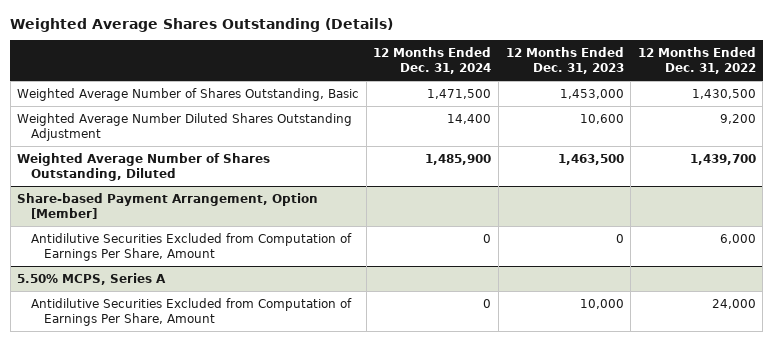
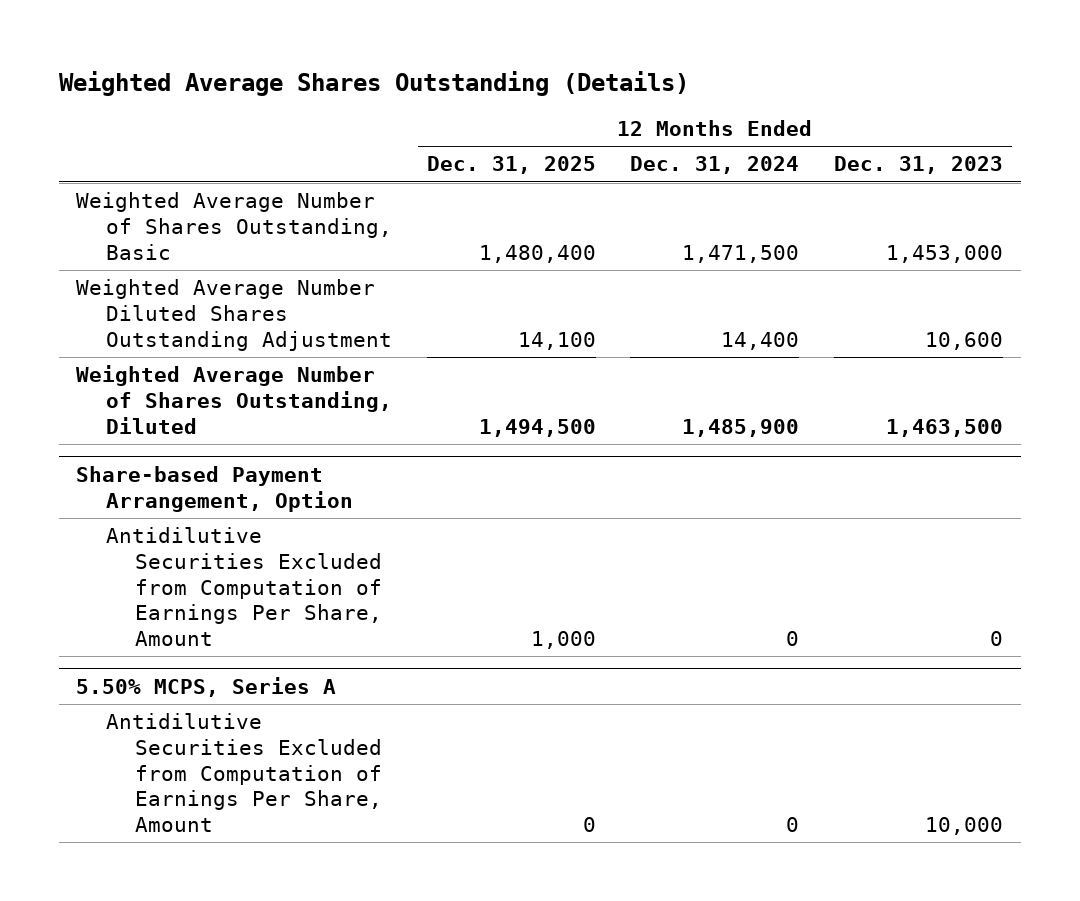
- | 12 Months Ended Dec. 31, 2024 | 12 Months Ended Dec. 31, 2023 | 12 Months Ended Dec. 31, 2022
+ | 12 Months Ended Dec. 31, 2025 | 12 Months Ended Dec. 31, 2024 | 12 Months Ended Dec. 31, 2023
- Share-based Payment Arrangement, Option [Member]
+ Share-based Payment Arrangement, Option

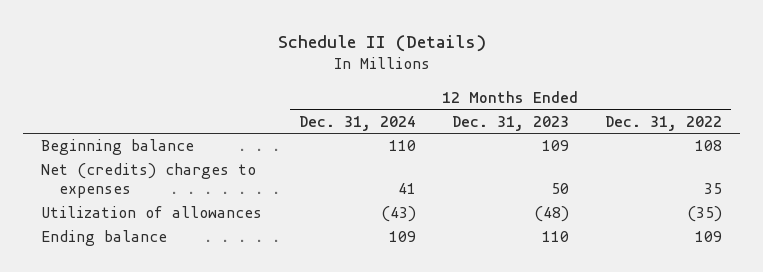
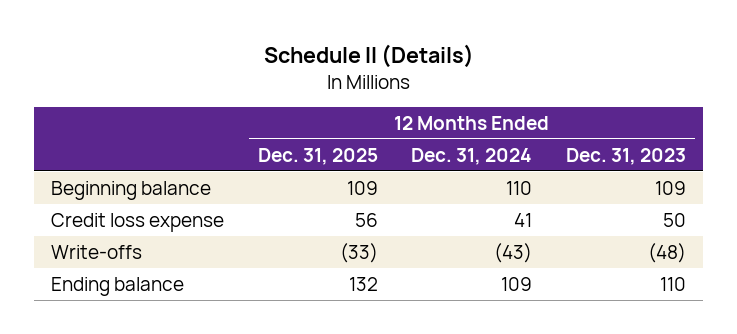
- | 12 Months Ended Dec. 31, 2024 | 12 Months Ended Dec. 31, 2023 | 12 Months Ended Dec. 31, 2022
+ | 12 Months Ended Dec. 31, 2025 | 12 Months Ended Dec. 31, 2024 | 12 Months Ended Dec. 31, 2023
- Net (credits) charges to expenses | 41 | 50 | 35
- Utilization of allowances | (43) | (48) | (35)
+ Credit loss expense | 56 | 41 | 50
+ Write-offs | (33) | (43) | (48)

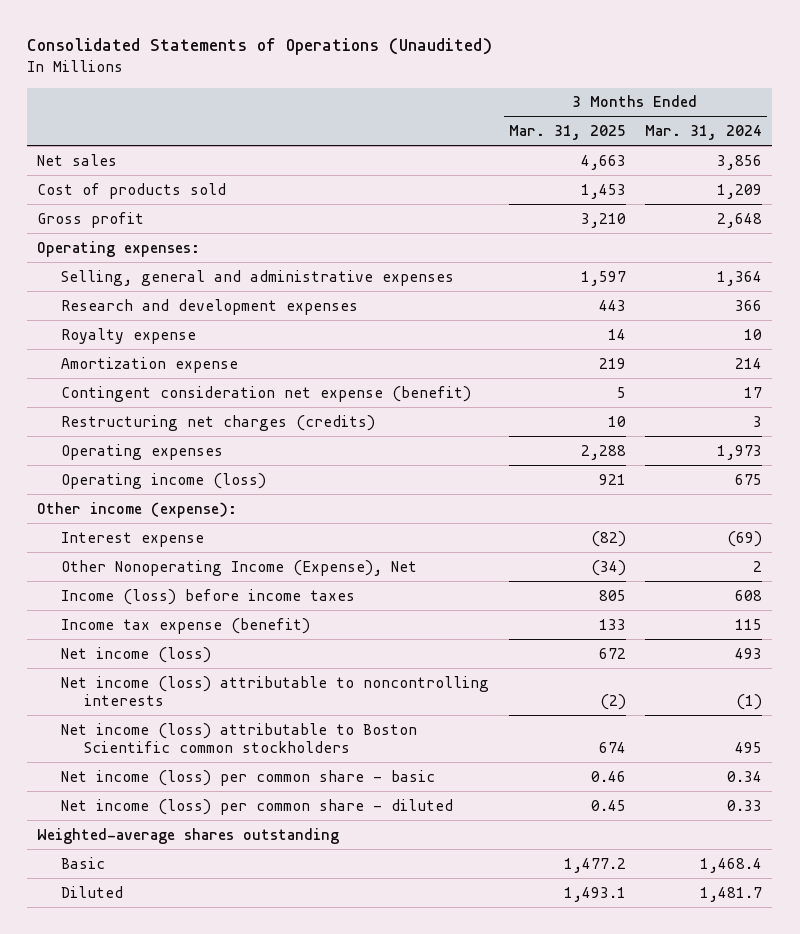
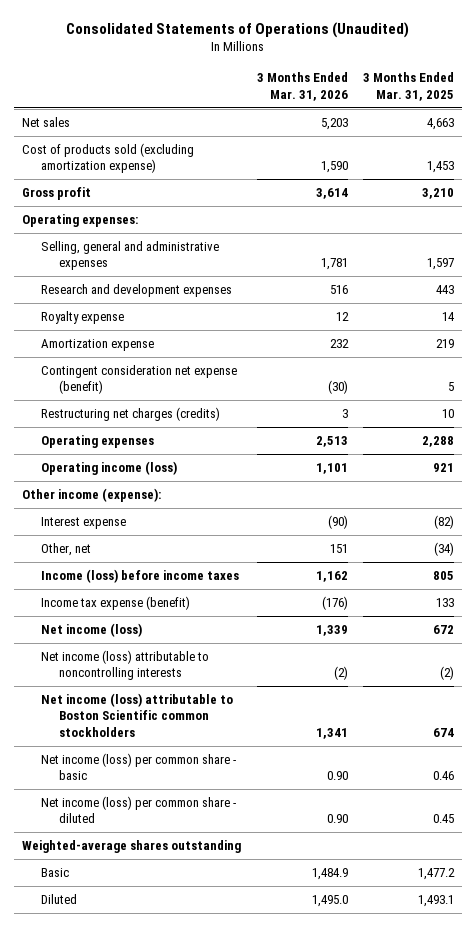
- | 3 Months Ended Mar. 31, 2025 | 3 Months Ended Mar. 31, 2024
+ | 3 Months Ended Mar. 31, 2026 | 3 Months Ended Mar. 31, 2025
- Cost of products sold | 1,453 | 1,209
+ Cost of products sold (excluding amortization expense) | 1,590 | 1,453
- Other Nonoperating Income (Expense), Net | (34) | 2
+ Other, net | 151 | (34)

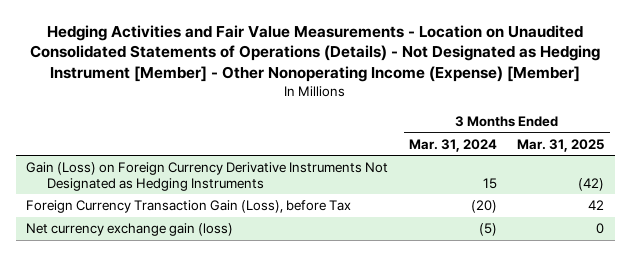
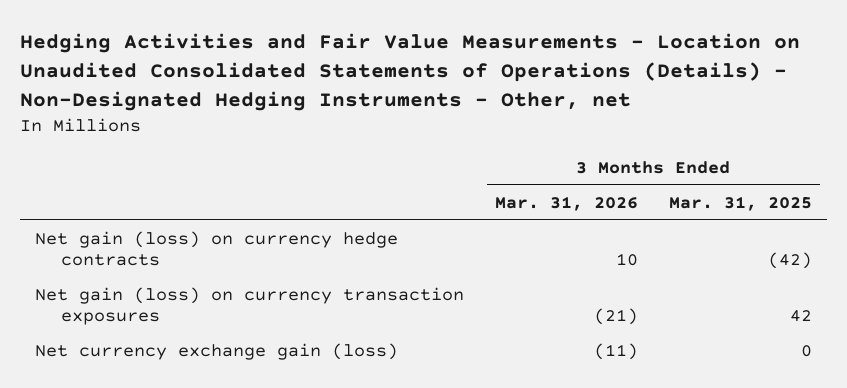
- Hedging Activities and Fair Value Measurements - Location on Unaudited Consolidated Statements of Operations (Details) - Not Designated as Hedging Instrument [Member] - Other Nonoperating Income (Expense) [Member]
+ Hedging Activities and Fair Value Measurements - Location on Unaudited Consolidated Statements of Operations (Details) - Non-Designated Hedging Instruments - Other, net
- | 3 Months Ended Mar. 31, 2024 | 3 Months Ended Mar. 31, 2025
+ | 3 Months Ended Mar. 31, 2026 | 3 Months Ended Mar. 31, 2025
- Gain (Loss) on Foreign Currency Derivative Instruments Not Designated as Hedging Instruments | 15 | (42)
- Foreign Currency Transaction Gain (Loss), before Tax | (20) | 42
+ Net gain (loss) on currency hedge contracts | 10 | (42)
+ Net gain (loss) on currency transaction exposures | (21) | 42

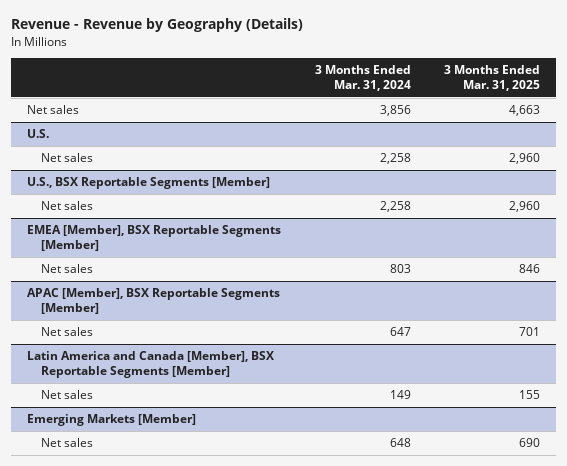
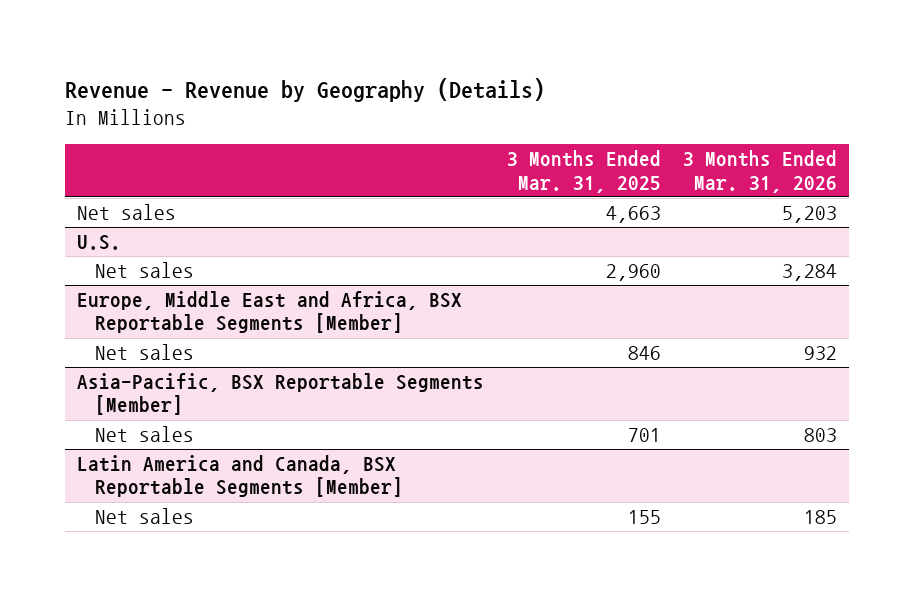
- | 3 Months Ended Mar. 31, 2024 | 3 Months Ended Mar. 31, 2025
+ | 3 Months Ended Mar. 31, 2025 | 3 Months Ended Mar. 31, 2026
- U.S., BSX Reportable Segments [Member]
- Net sales | 2,258 | 2,960
- EMEA [Member], BSX Reportable Segments [Member]
+ Europe, Middle East and Africa, BSX Reportable Segments [Member]
- APAC [Member], BSX Reportable Segments [Member]
+ Asia-Pacific, BSX Reportable Segments [Member]
- Latin America and Canada [Member], BSX Reportable Segments [Member]
+ Latin America and Canada, BSX Reportable Segments [Member]
- Emerging Markets [Member]
- Net sales | 648 | 690

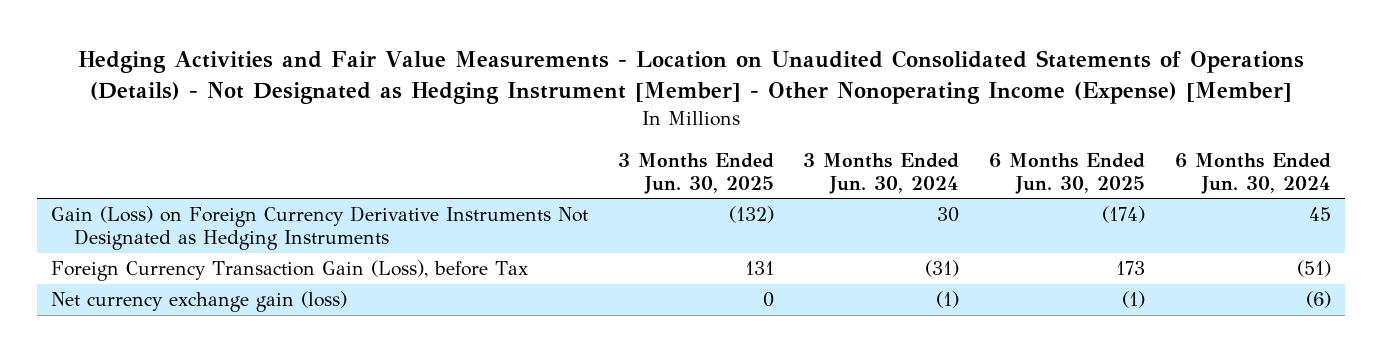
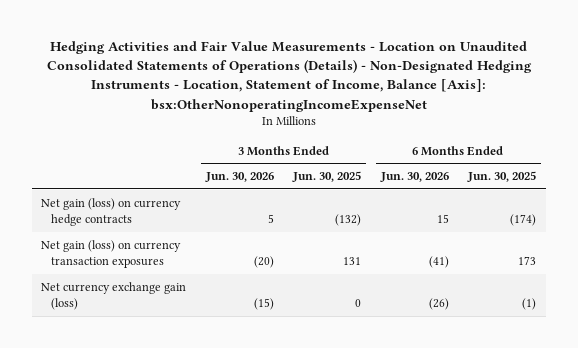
- Hedging Activities and Fair Value Measurements - Location on Unaudited Consolidated Statements of Operations (Details) - Not Designated as Hedging Instrument [Member] - Other Nonoperating Income (Expense) [Member]
+ Hedging Activities and Fair Value Measurements - Location on Unaudited Consolidated Statements of Operations (Details) - Non-Designated Hedging Instruments - Location, Statement of Income, Balance [Axis]: bsx:OtherNonoperatingIncomeExpenseNet
- | 3 Months Ended Jun. 30, 2025 | 3 Months Ended Jun. 30, 2024 | 6 Months Ended Jun. 30, 2025 | 6 Months Ended Jun. 30, 2024
+ | 3 Months Ended Jun. 30, 2026 | 3 Months Ended Jun. 30, 2025 | 6 Months Ended Jun. 30, 2026 | 6 Months Ended Jun. 30, 2025
- Gain (Loss) on Foreign Currency Derivative Instruments Not Designated as Hedging Instruments | (132) | 30 | (174) | 45
- Foreign Currency Transaction Gain (Loss), before Tax | 131 | (31) | 173 | (51)
+ Net gain (loss) on currency hedge contracts | 5 | (132) | 15 | (174)
+ Net gain (loss) on currency transaction exposures | (20) | 131 | (41) | 173

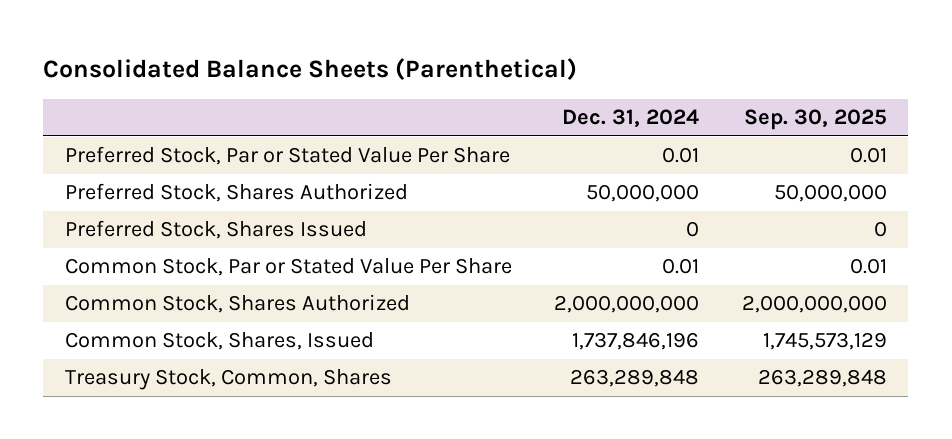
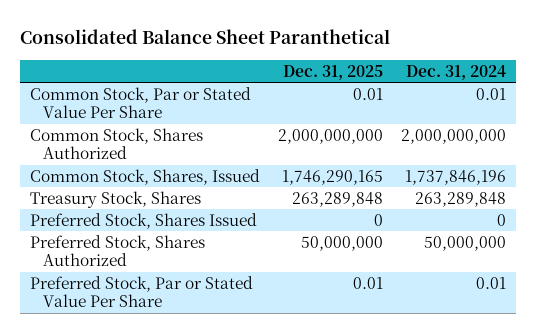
- Consolidated Balance Sheets (Parenthetical)
+ Consolidated Balance Sheet Paranthetical
- | Dec. 31, 2024 | Sep. 30, 2025
+ | Dec. 31, 2025 | Dec. 31, 2024
- Treasury Stock, Common, Shares | 263,289,848 | 263,289,848
+ Treasury Stock, Shares | 263,289,848 | 263,289,848
moved down: Preferred Stock, Shares Issued | 0 | 0
moved down: Preferred Stock, Shares Authorized | 50,000,000 | 50,000,000
moved down: Preferred Stock, Par or Stated Value Per Share | 0.01 | 0.01

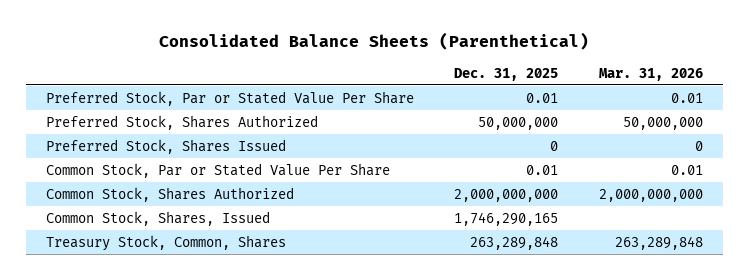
- Consolidated Balance Sheet Paranthetical
+ Consolidated Balance Sheets (Parenthetical)
- | Dec. 31, 2025 | Dec. 31, 2024
+ | Dec. 31, 2025 | Mar. 31, 2026
moved up: Preferred Stock, Par or Stated Value Per Share | 0.01 | 0.01
moved up: Preferred Stock, Shares Authorized | 50,000,000 | 50,000,000
moved up: Preferred Stock, Shares Issued | 0 | 0
- Treasury Stock, Shares | 263,289,848 | 263,289,848
+ Treasury Stock, Common, Shares | 263,289,848 | 263,289,848

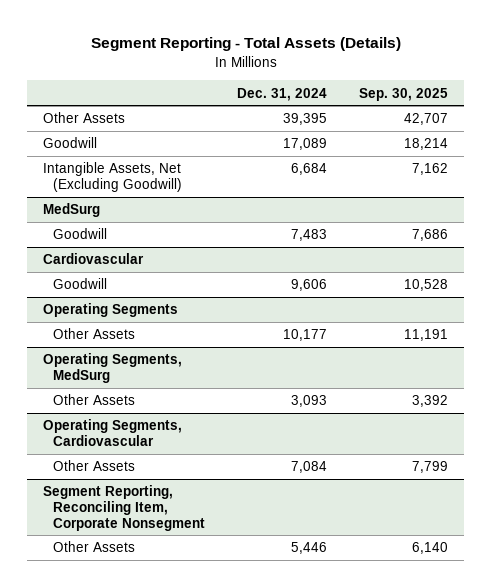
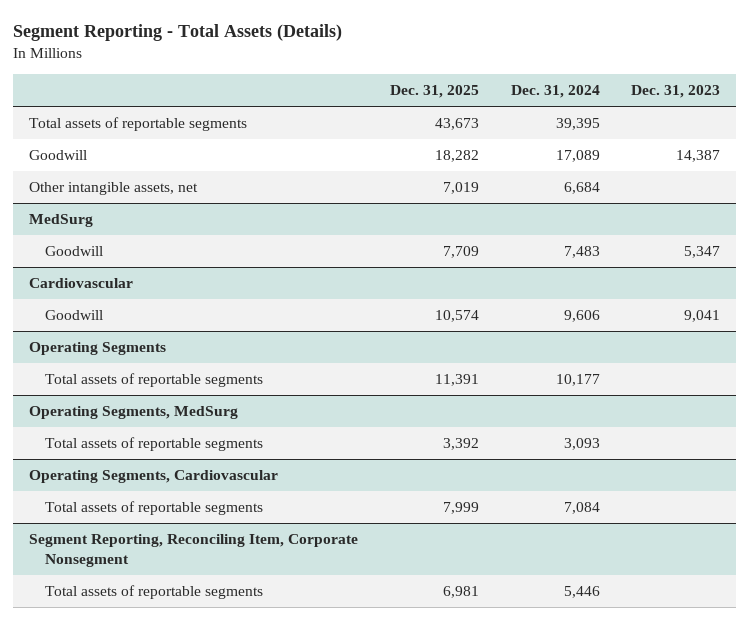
- | Dec. 31, 2024 | Sep. 30, 2025
+ | Dec. 31, 2025 | Dec. 31, 2024 | Dec. 31, 2023
- Other Assets | 39,395 | 42,707
+ Total assets of reportable segments | 43,673 | 39,395 |
- Intangible Assets, Net (Excluding Goodwill) | 6,684 | 7,162
+ Other intangible assets, net | 7,019 | 6,684 |
@ Operating Segments
- Other Assets | 10,177 | 11,191
+ Total assets of reportable segments | 11,391 | 10,177 |
@ Operating Segments, MedSurg
- Other Assets | 3,093 | 3,392
+ Total assets of reportable segments | 3,392 | 3,093 |
@ Operating Segments, Cardiovascular
- Other Assets | 7,084 | 7,799
+ Total assets of reportable segments | 7,999 | 7,084 |
@ Segment Reporting, Reconciling Item, Corporate Nonsegment
- Other Assets | 5,446 | 6,140
+ Total assets of reportable segments | 6,981 | 5,446 |

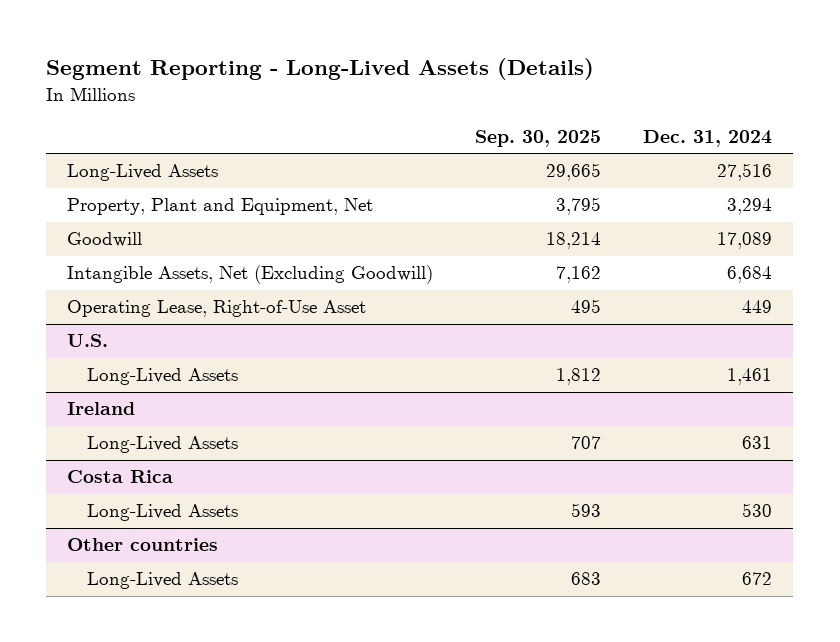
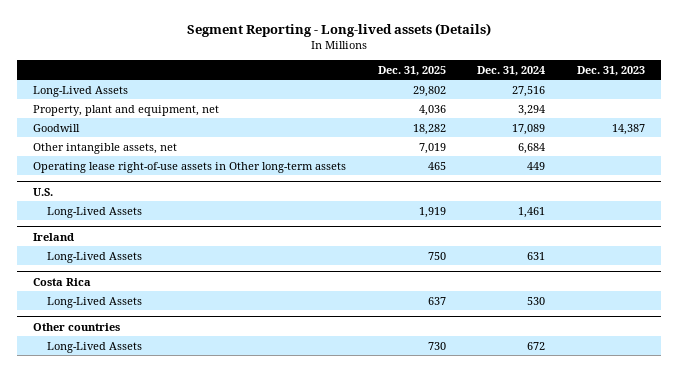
- Segment Reporting - Long-Lived Assets (Details)
+ Segment Reporting - Long-lived assets (Details)
- | Sep. 30, 2025 | Dec. 31, 2024
+ | Dec. 31, 2025 | Dec. 31, 2024 | Dec. 31, 2023
- Property, Plant and Equipment, Net | 3,795 | 3,294
+ Property, plant and equipment, net | 4,036 | 3,294 |
- Intangible Assets, Net (Excluding Goodwill) | 7,162 | 6,684
- Operating Lease, Right-of-Use Asset | 495 | 449
+ Other intangible assets, net | 7,019 | 6,684 |
+ Operating lease right-of-use assets in Other long-term assets | 465 | 449 |

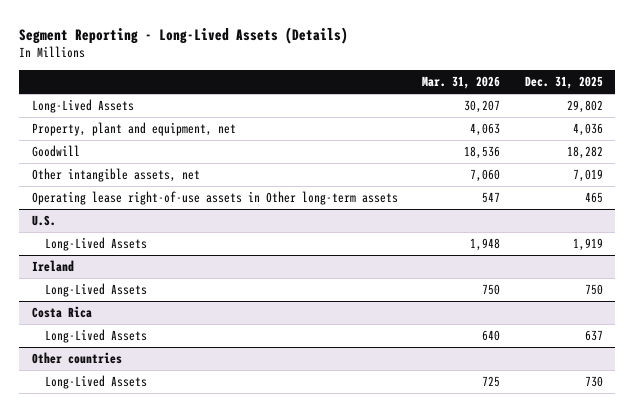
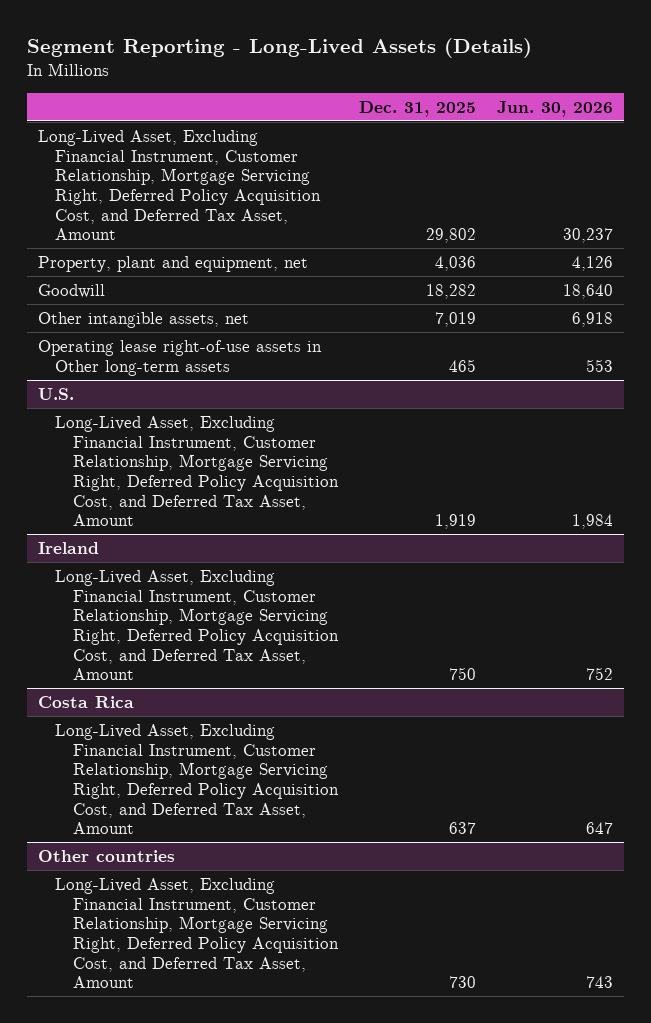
- | Mar. 31, 2026 | Dec. 31, 2025
+ | Dec. 31, 2025 | Jun. 30, 2026
- Long-Lived Assets | 30,207 | 29,802
+ Long-Lived Asset, Excluding Financial Instrument, Customer Relationship, Mortgage Servicing Right, Deferred Policy Acquisition Cost, and Deferred Tax Asset, Amount | 29,802 | 30,237
@ U.S.
- Long-Lived Assets | 1,948 | 1,919
+ Long-Lived Asset, Excluding Financial Instrument, Customer Relationship, Mortgage Servicing Right, Deferred Policy Acquisition Cost, and Deferred Tax Asset, Amount | 1,919 | 1,984
@ Ireland
- Long-Lived Assets | 750 | 750
+ Long-Lived Asset, Excluding Financial Instrument, Customer Relationship, Mortgage Servicing Right, Deferred Policy Acquisition Cost, and Deferred Tax Asset, Amount | 750 | 752
@ Costa Rica
- Long-Lived Assets | 640 | 637
+ Long-Lived Asset, Excluding Financial Instrument, Customer Relationship, Mortgage Servicing Right, Deferred Policy Acquisition Cost, and Deferred Tax Asset, Amount | 637 | 647
@ Other countries
- Long-Lived Assets | 725 | 730
+ Long-Lived Asset, Excluding Financial Instrument, Customer Relationship, Mortgage Servicing Right, Deferred Policy Acquisition Cost, and Deferred Tax Asset, Amount | 730 | 743

